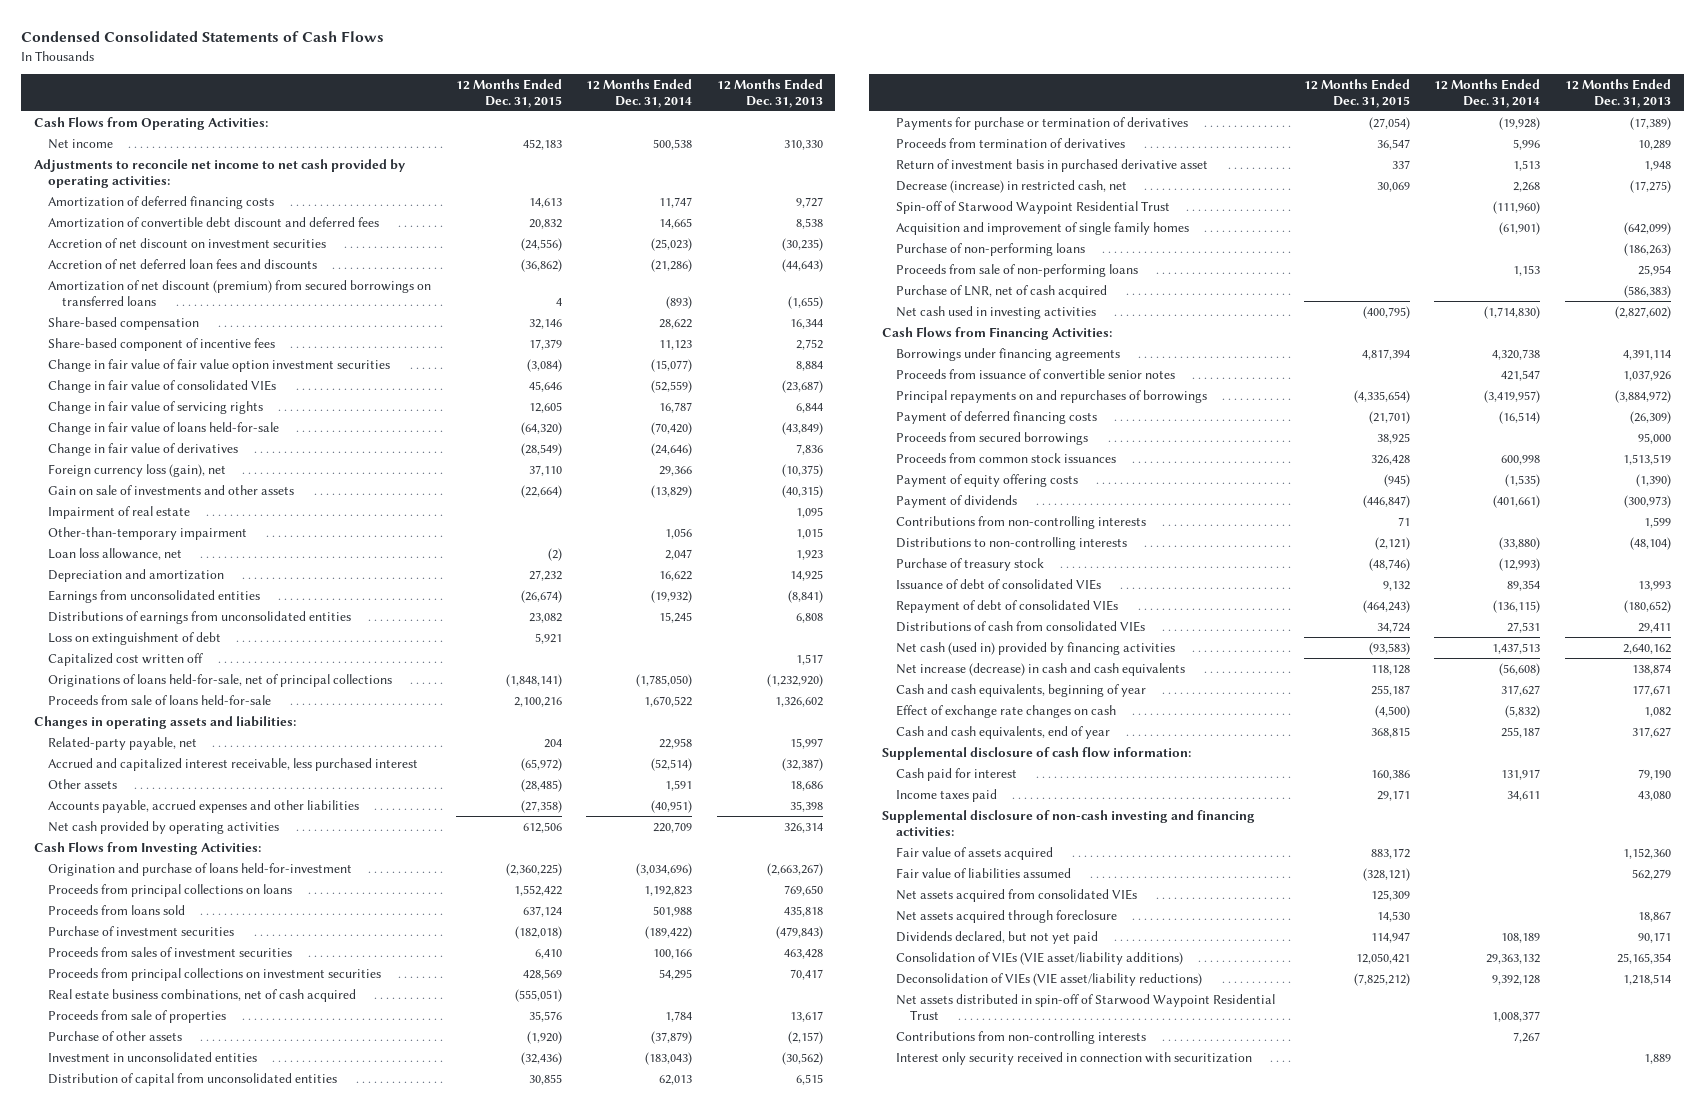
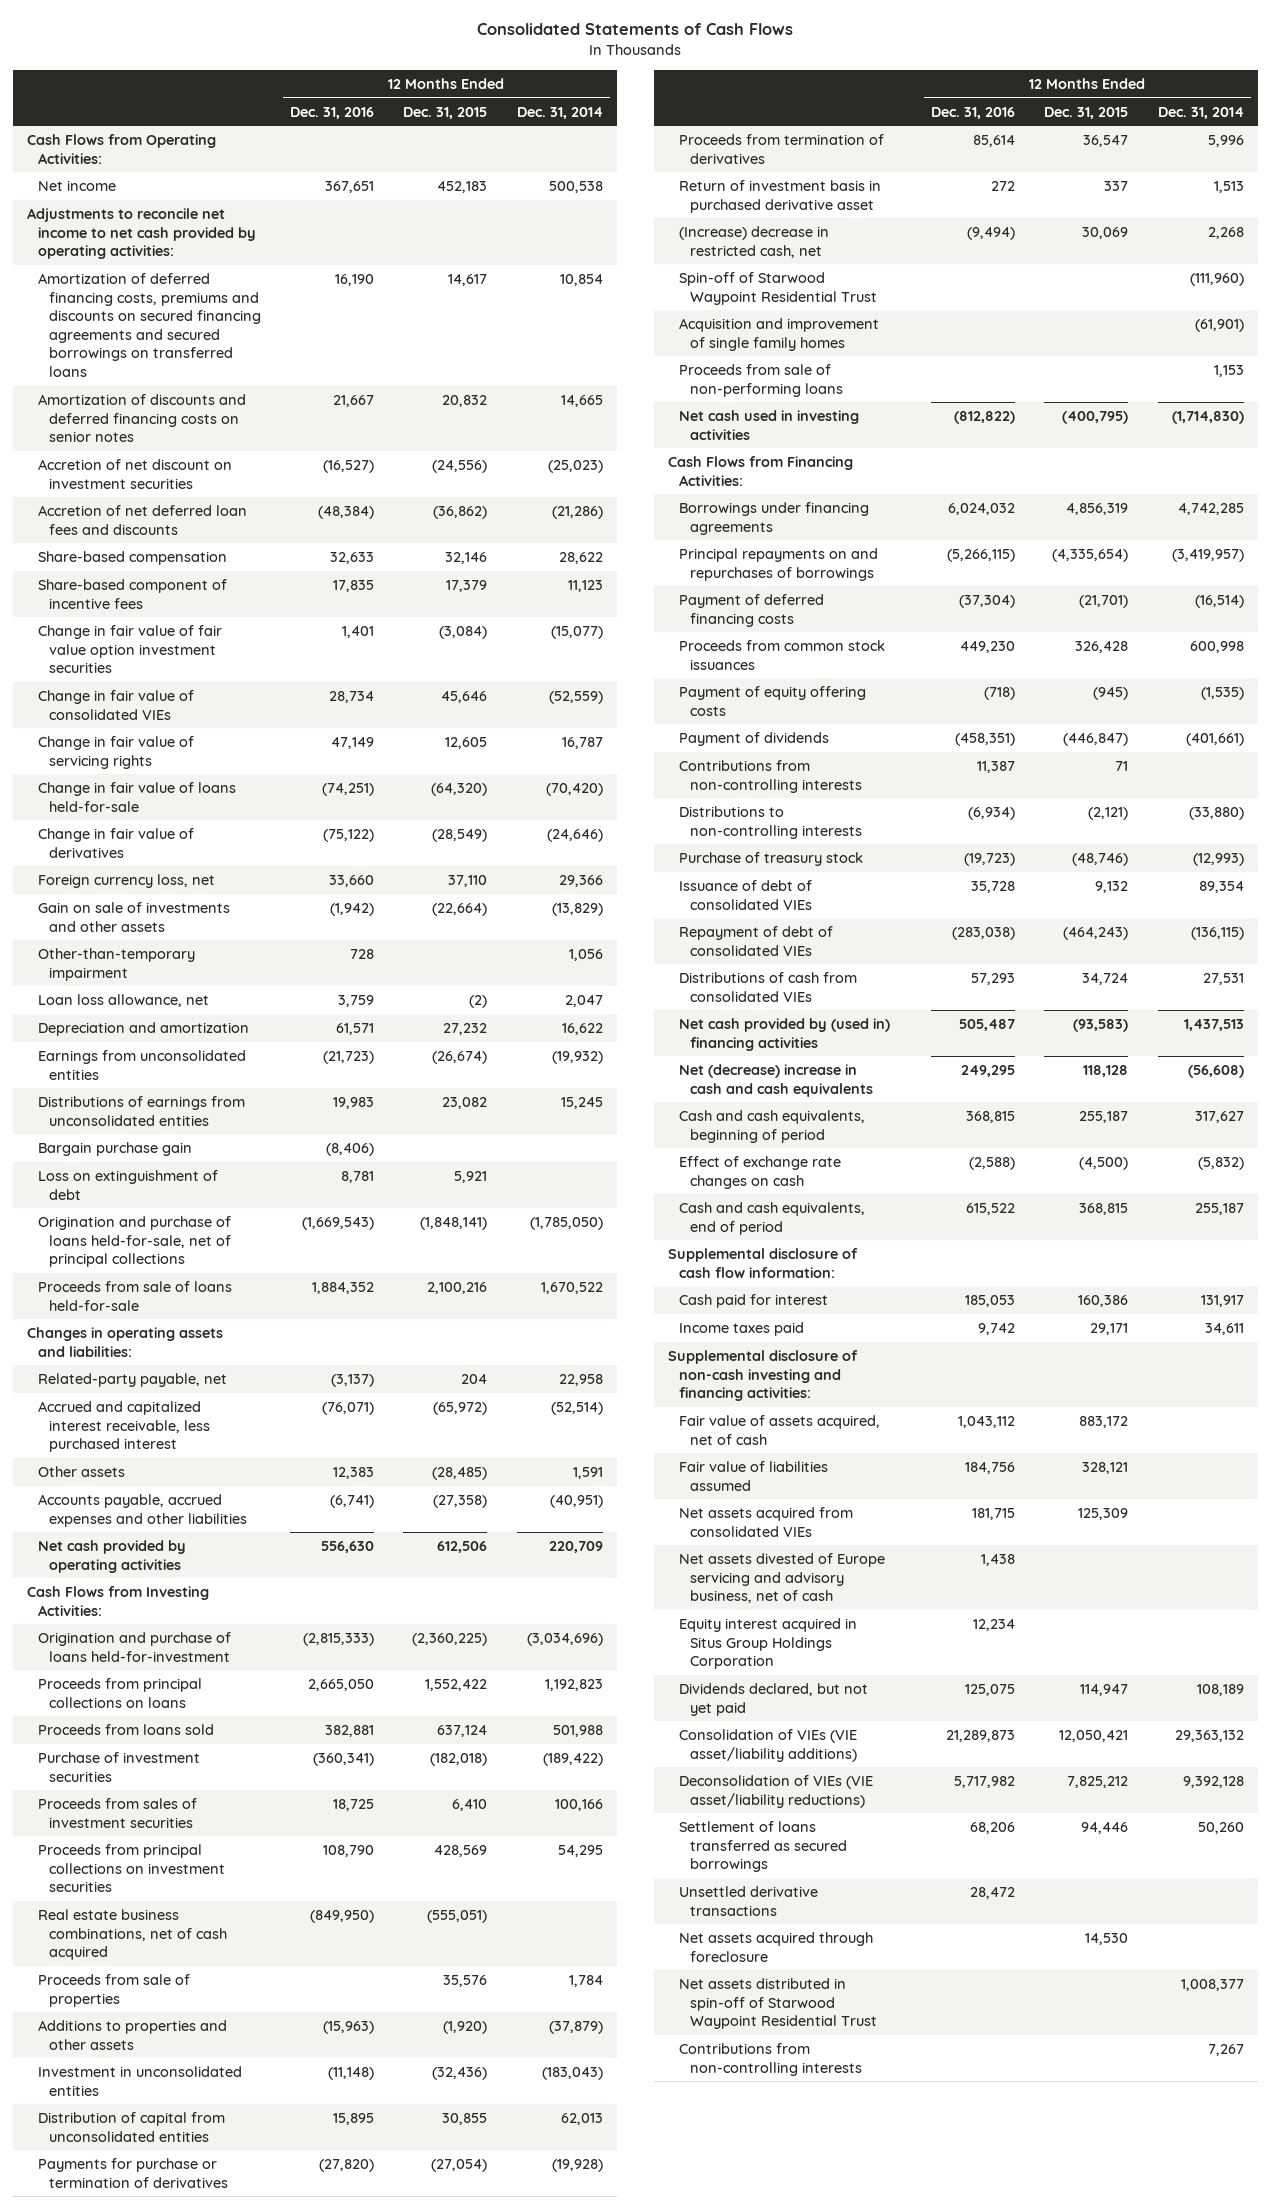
- Condensed Consolidated Statements of Cash Flows
+ Consolidated Statements of Cash Flows
- | 12 Months Ended Dec. 31, 2015 | 12 Months Ended Dec. 31, 2014 | 12 Months Ended Dec. 31, 2013
+ | 12 Months Ended Dec. 31, 2016 | 12 Months Ended Dec. 31, 2015 | 12 Months Ended Dec. 31, 2014
- Amortization of deferred financing costs | 14,613 | 11,747 | 9,727
- Amortization of convertible debt discount and deferred fees | 20,832 | 14,665 | 8,538
+ Amortization of deferred financing costs, premiums and discounts on secured financing agreements and secured borrowings on transferred loans | 16,190 | 14,617 | 10,854
+ Amortization of discounts and deferred financing costs on senior notes | 21,667 | 20,832 | 14,665
- Amortization of net discount (premium) from secured borrowings on transferred loans | 4 | (893) | (1,655)
- Foreign currency loss (gain), net | 37,110 | 29,366 | (10,375)
+ Foreign currency loss, net | 33,660 | 37,110 | 29,366
- Impairment of real estate | | | 1,095
+ Bargain purchase gain | (8,406) | |
- Capitalized cost written off | | | 1,517
- Originations of loans held-for-sale, net of principal collections | (1,848,141) | (1,785,050) | (1,232,920)
+ Origination and purchase of loans held-for-sale, net of principal collections | (1,669,543) | (1,848,141) | (1,785,050)
- Purchase of other assets | (1,920) | (37,879) | (2,157)
+ Additions to properties and other assets | (15,963) | (1,920) | (37,879)
- Decrease (increase) in restricted cash, net | 30,069 | 2,268 | (17,275)
+ (Increase) decrease in restricted cash, net | (9,494) | 30,069 | 2,268
- Purchase of non-performing loans | | | (186,263)
- Purchase of LNR, net of cash acquired | | | (586,383)
- Borrowings under financing agreements | 4,817,394 | 4,320,738 | 4,391,114
- Proceeds from issuance of convertible senior notes | | 421,547 | 1,037,926
+ Borrowings under financing agreements | 6,024,032 | 4,856,319 | 4,742,285
- Proceeds from secured borrowings | 38,925 | | 95,000
- Net cash (used in) provided by financing activities | (93,583) | 1,437,513 | 2,640,162
- Net increase (decrease) in cash and cash equivalents | 118,128 | (56,608) | 138,874
- Cash and cash equivalents, beginning of year | 255,187 | 317,627 | 177,671
+ Net cash provided by (used in) financing activities | 505,487 | (93,583) | 1,437,513
+ Net (decrease) increase in cash and cash equivalents | 249,295 | 118,128 | (56,608)
+ Cash and cash equivalents, beginning of period | 368,815 | 255,187 | 317,627
- Cash and cash equivalents, end of year | 368,815 | 255,187 | 317,627
+ Cash and cash equivalents, end of period | 615,522 | 368,815 | 255,187
- Fair value of assets acquired | 883,172 | | 1,152,360
- Fair value of liabilities assumed | (328,121) | | 562,279
+ Fair value of assets acquired, net of cash | 1,043,112 | 883,172 |
+ Fair value of liabilities assumed | 184,756 | 328,121 |
+ Net assets divested of Europe servicing and advisory business, net of cash | 1,438 | |
+ Equity interest acquired in Situs Group Holdings Corporation | 12,234 | |
- Deconsolidation of VIEs (VIE asset/liability reductions) | (7,825,212) | 9,392,128 | 1,218,514
+ Deconsolidation of VIEs (VIE asset/liability reductions) | 5,717,982 | 7,825,212 | 9,392,128
+ Settlement of loans transferred as secured borrowings | 68,206 | 94,446 | 50,260
+ Unsettled derivative transactions | 28,472 | |
moved down: Net assets acquired through foreclosure | | 14,530 |
- Interest only security received in connection with securitization | | | 1,889

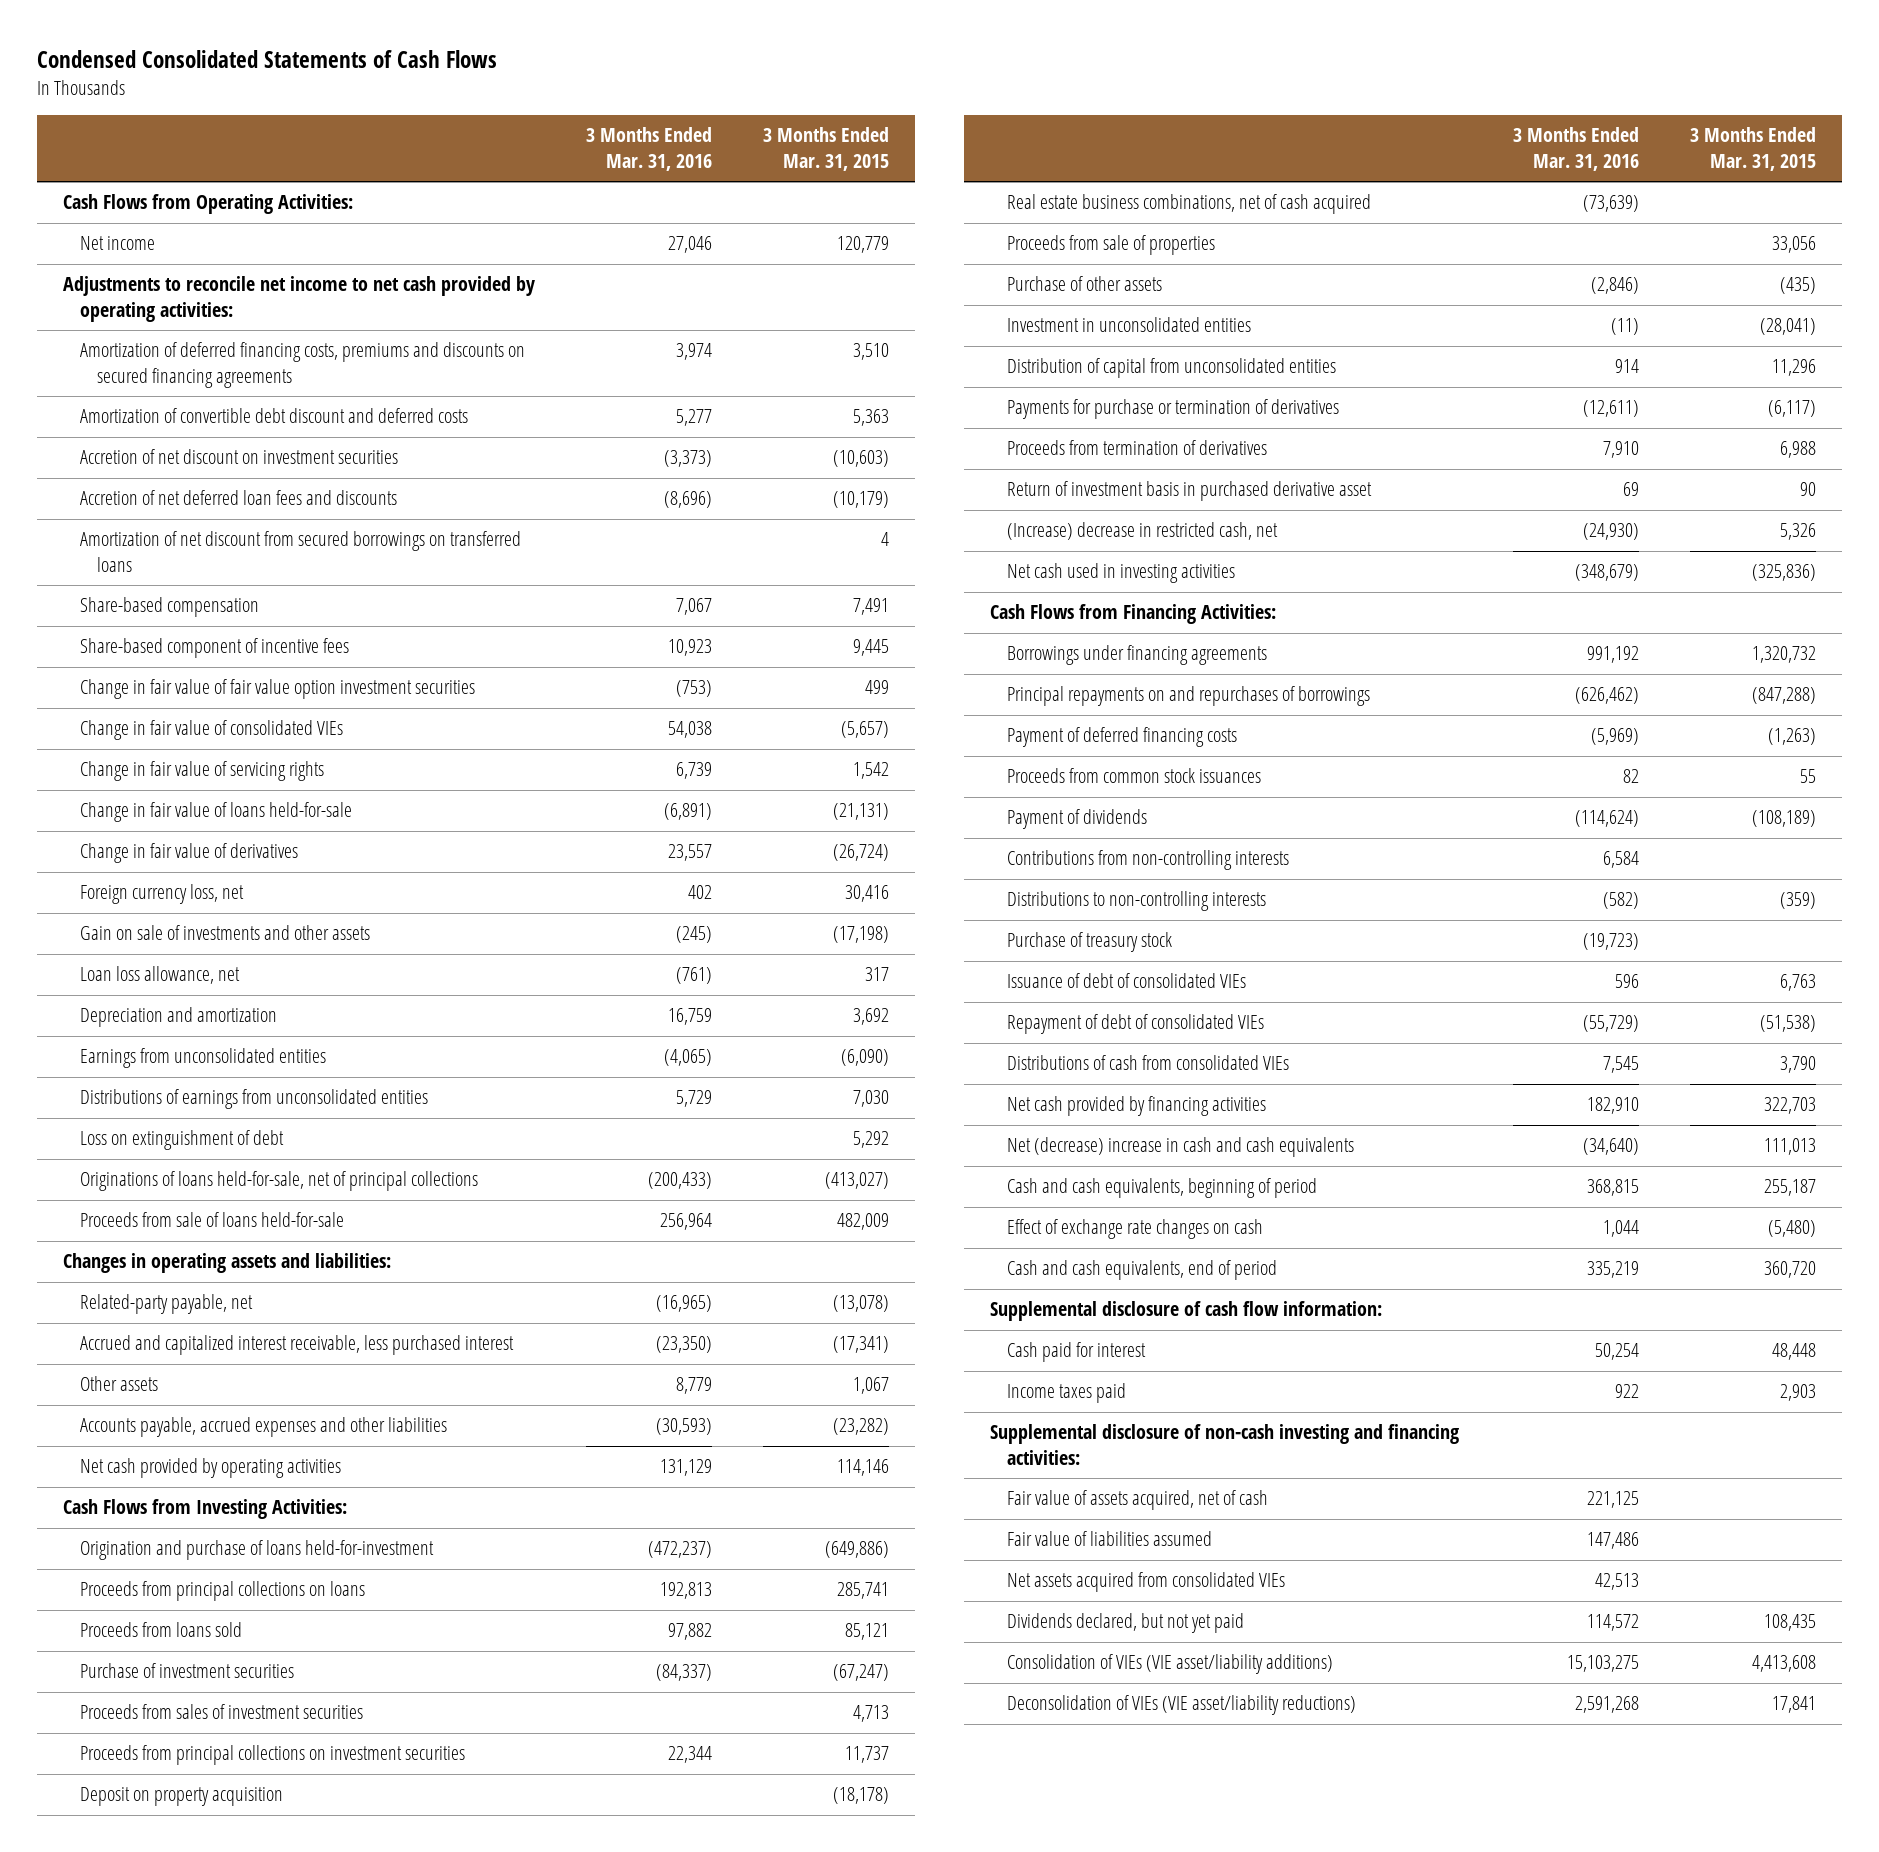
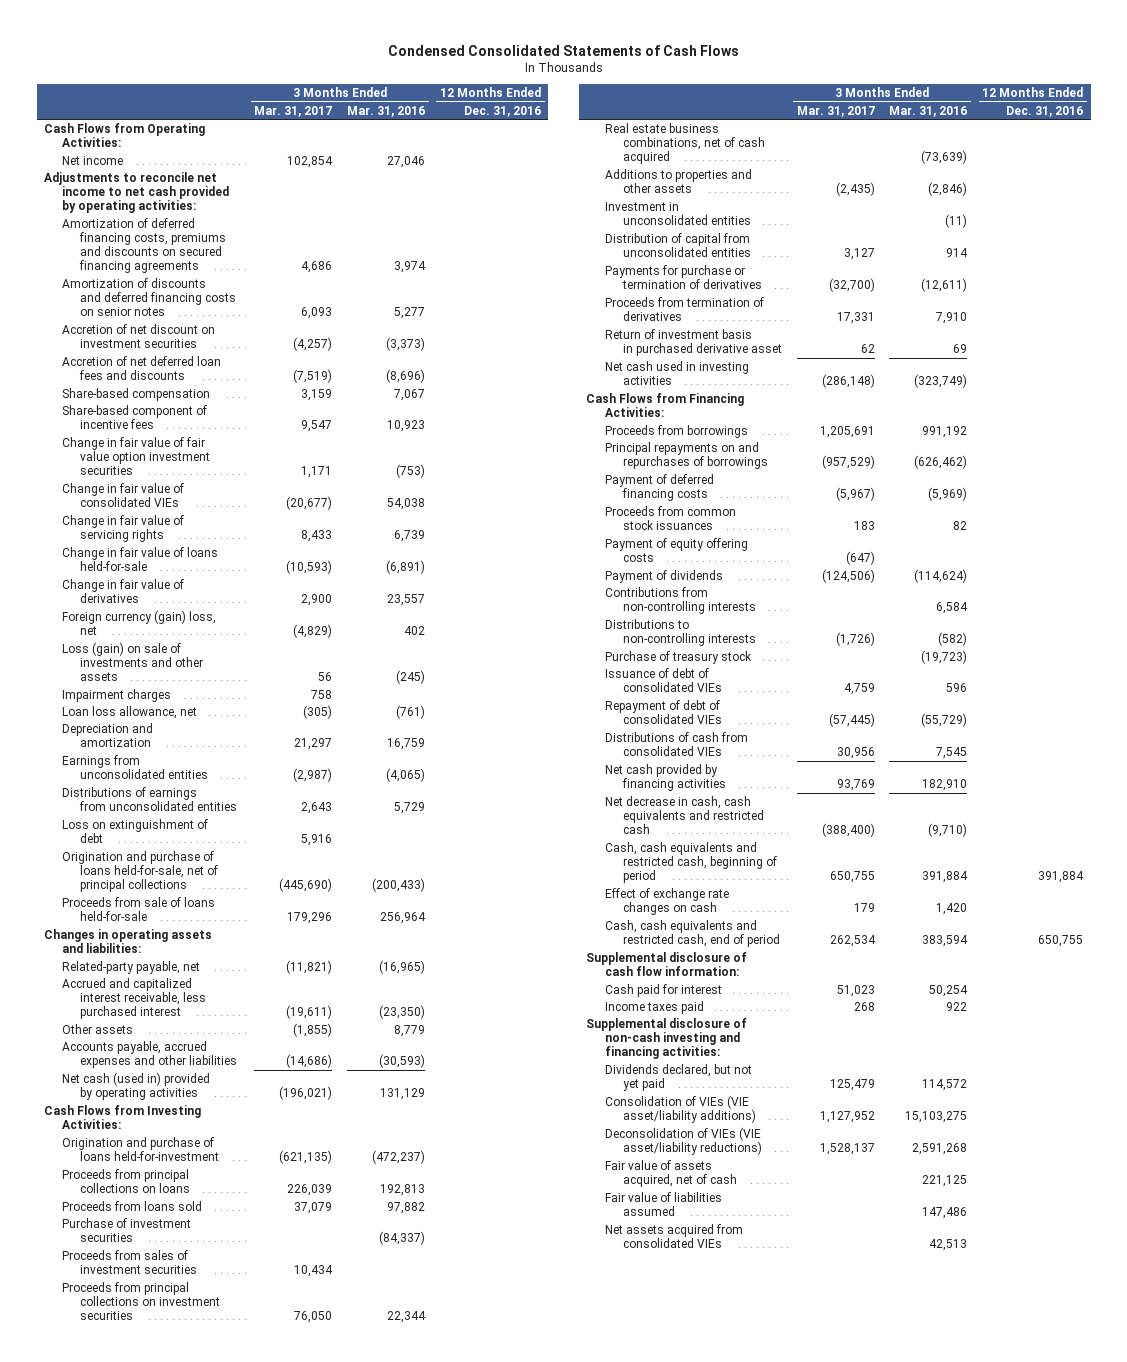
- | 3 Months Ended Mar. 31, 2016 | 3 Months Ended Mar. 31, 2015
+ | 3 Months Ended Mar. 31, 2017 | 3 Months Ended Mar. 31, 2016 | 12 Months Ended Dec. 31, 2016
- Amortization of convertible debt discount and deferred costs | 5,277 | 5,363
+ Amortization of discounts and deferred financing costs on senior notes | 6,093 | 5,277 |
- Amortization of net discount from secured borrowings on transferred loans | | 4
- Foreign currency loss, net | 402 | 30,416
- Gain on sale of investments and other assets | (245) | (17,198)
+ Foreign currency (gain) loss, net | (4,829) | 402 |
+ Loss (gain) on sale of investments and other assets | 56 | (245) |
+ Impairment charges | 758 | |
- Originations of loans held-for-sale, net of principal collections | (200,433) | (413,027)
+ Origination and purchase of loans held-for-sale, net of principal collections | (445,690) | (200,433) |
- Net cash provided by operating activities | 131,129 | 114,146
+ Net cash (used in) provided by operating activities | (196,021) | 131,129 |
- Deposit on property acquisition | | (18,178)
- Proceeds from sale of properties | | 33,056
- Purchase of other assets | (2,846) | (435)
+ Additions to properties and other assets | (2,435) | (2,846) |
- (Increase) decrease in restricted cash, net | (24,930) | 5,326
- Net cash used in investing activities | (348,679) | (325,836)
+ Net cash used in investing activities | (286,148) | (323,749) |
- Borrowings under financing agreements | 991,192 | 1,320,732
+ Proceeds from borrowings | 1,205,691 | 991,192 |
+ Payment of equity offering costs | (647) | |
- Net (decrease) increase in cash and cash equivalents | (34,640) | 111,013
- Cash and cash equivalents, beginning of period | 368,815 | 255,187
- Effect of exchange rate changes on cash | 1,044 | (5,480)
- Cash and cash equivalents, end of period | 335,219 | 360,720
+ Net decrease in cash, cash equivalents and restricted cash | (388,400) | (9,710) |
+ Cash, cash equivalents and restricted cash, beginning of period | 650,755 | 391,884 | 391,884
+ Effect of exchange rate changes on cash | 179 | 1,420 |
+ Cash, cash equivalents and restricted cash, end of period | 262,534 | 383,594 | 650,755
moved down: Fair value of assets acquired, net of cash | | 221,125 |
moved down: Fair value of liabilities assumed | | 147,486 |
moved down: Net assets acquired from consolidated VIEs | | 42,513 |

